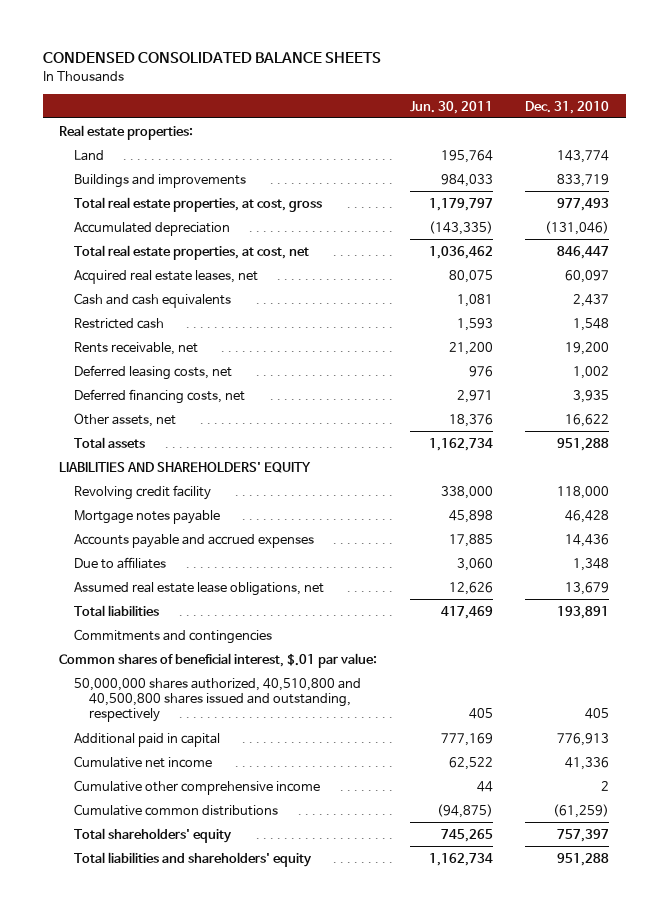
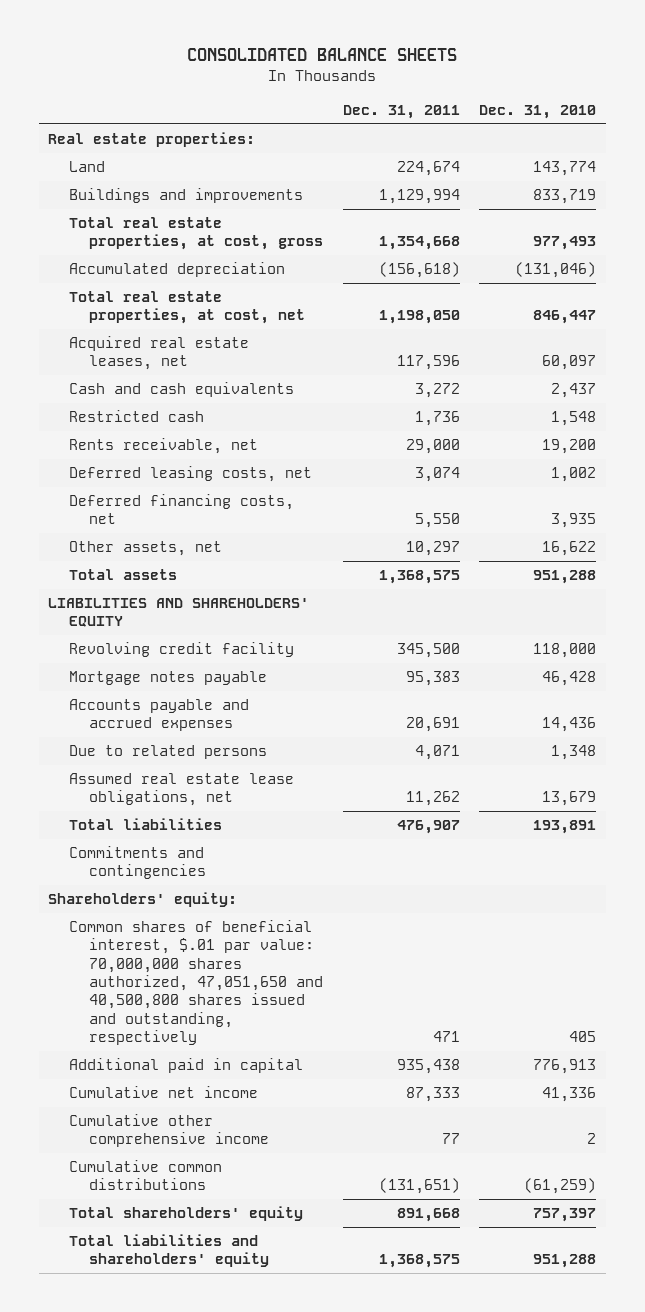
- CONDENSED CONSOLIDATED BALANCE SHEETS
+ CONSOLIDATED BALANCE SHEETS
- | Jun. 30, 2011 | Dec. 31, 2010
+ | Dec. 31, 2011 | Dec. 31, 2010
- Due to affiliates | 3,060 | 1,348
+ Due to related persons | 4,071 | 1,348
- Common shares of beneficial interest, $.01 par value:
- 50,000,000 shares authorized, 40,510,800 and 40,500,800 shares issued and outstanding, respectively | 405 | 405
+ Shareholders' equity:
+ Common shares of beneficial interest, $.01 par value: 70,000,000 shares authorized, 47,051,650 and 40,500,800 shares issued and outstanding, respectively | 471 | 405

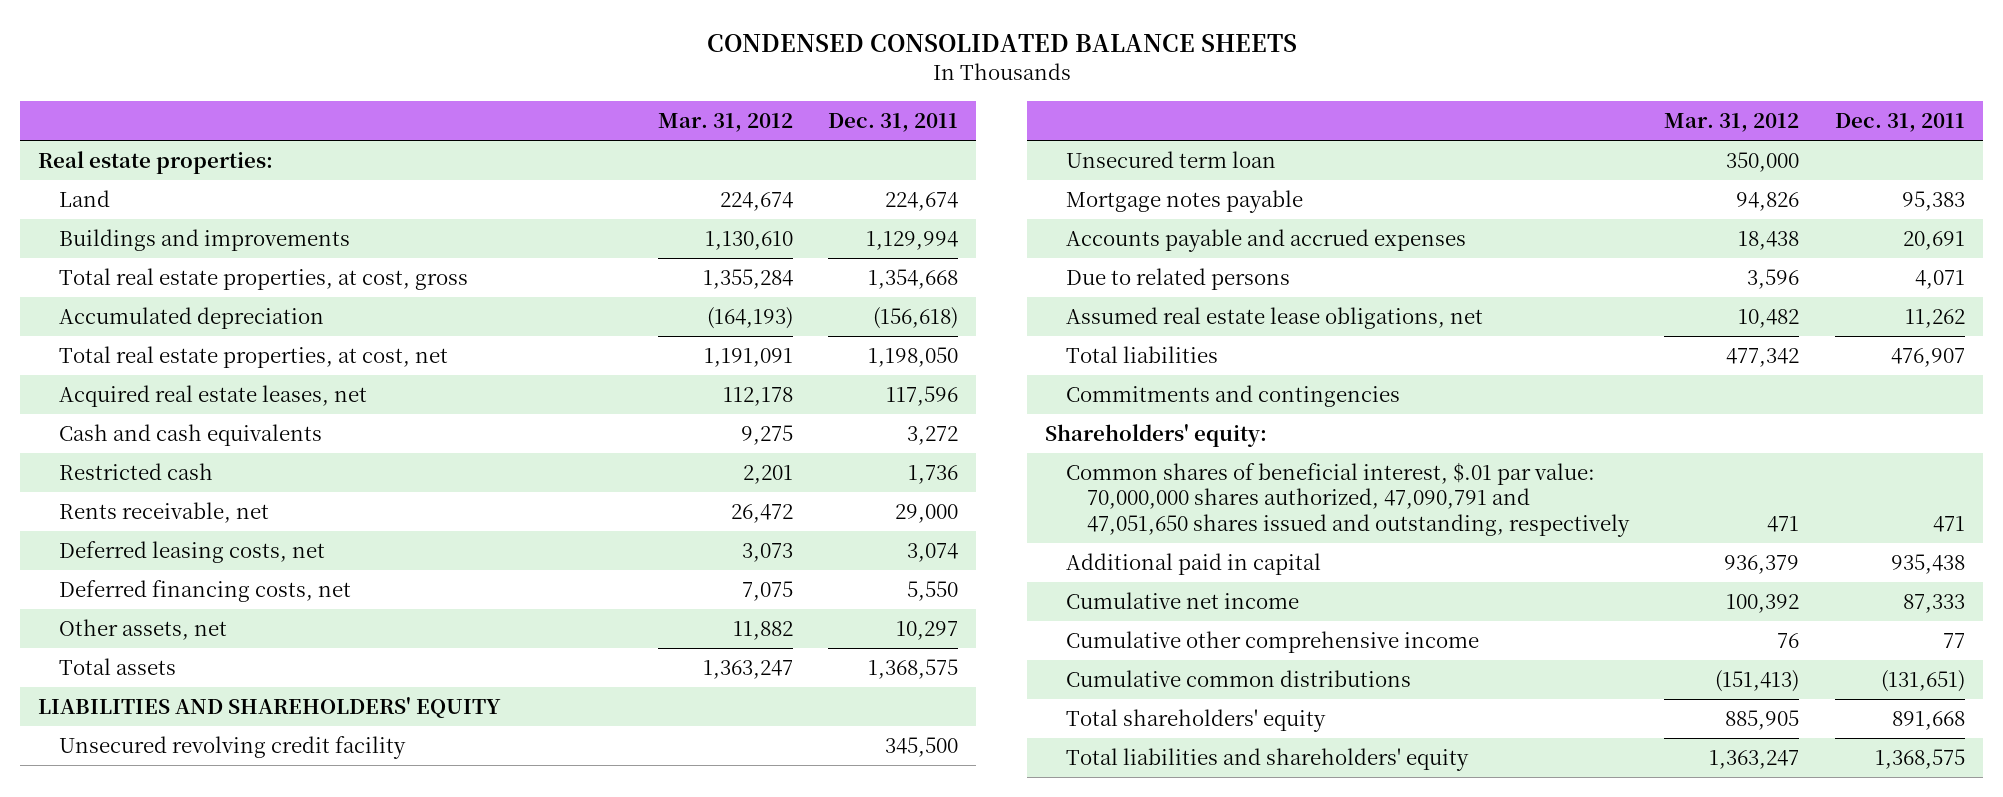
- CONSOLIDATED BALANCE SHEETS
+ CONDENSED CONSOLIDATED BALANCE SHEETS
- | Dec. 31, 2011 | Dec. 31, 2010
+ | Mar. 31, 2012 | Dec. 31, 2011
- Revolving credit facility | 345,500 | 118,000
+ Unsecured revolving credit facility | | 345,500
+ Unsecured term loan | 350,000 |
- Common shares of beneficial interest, $.01 par value: 70,000,000 shares authorized, 47,051,650 and 40,500,800 shares issued and outstanding, respectively | 471 | 405
+ Common shares of beneficial interest, $.01 par value: 70,000,000 shares authorized, 47,090,791 and 47,051,650 shares issued and outstanding, respectively | 471 | 471

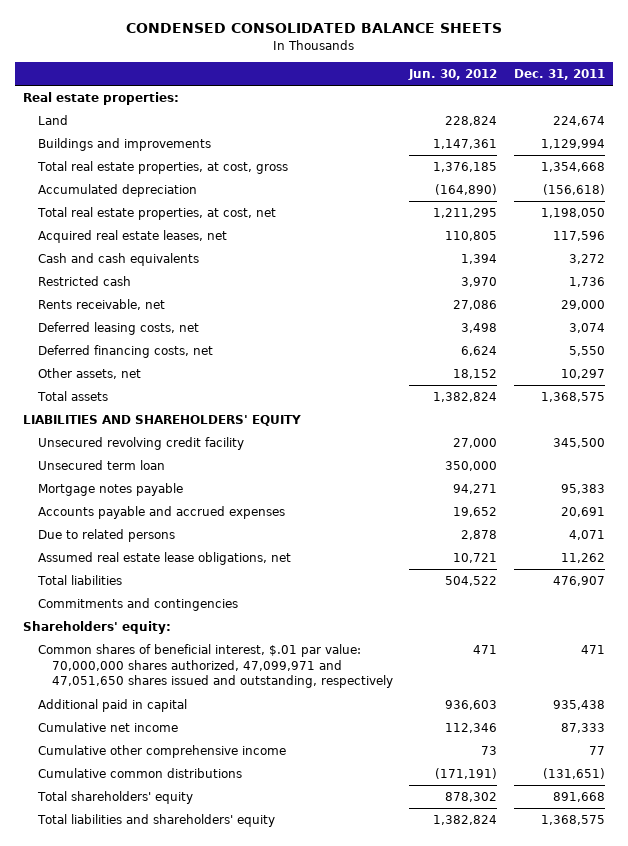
- | Mar. 31, 2012 | Dec. 31, 2011
+ | Jun. 30, 2012 | Dec. 31, 2011
- Common shares of beneficial interest, $.01 par value: 70,000,000 shares authorized, 47,090,791 and 47,051,650 shares issued and outstanding, respectively | 471 | 471
+ Common shares of beneficial interest, $.01 par value: 70,000,000 shares authorized, 47,099,971 and 47,051,650 shares issued and outstanding, respectively | 471 | 471

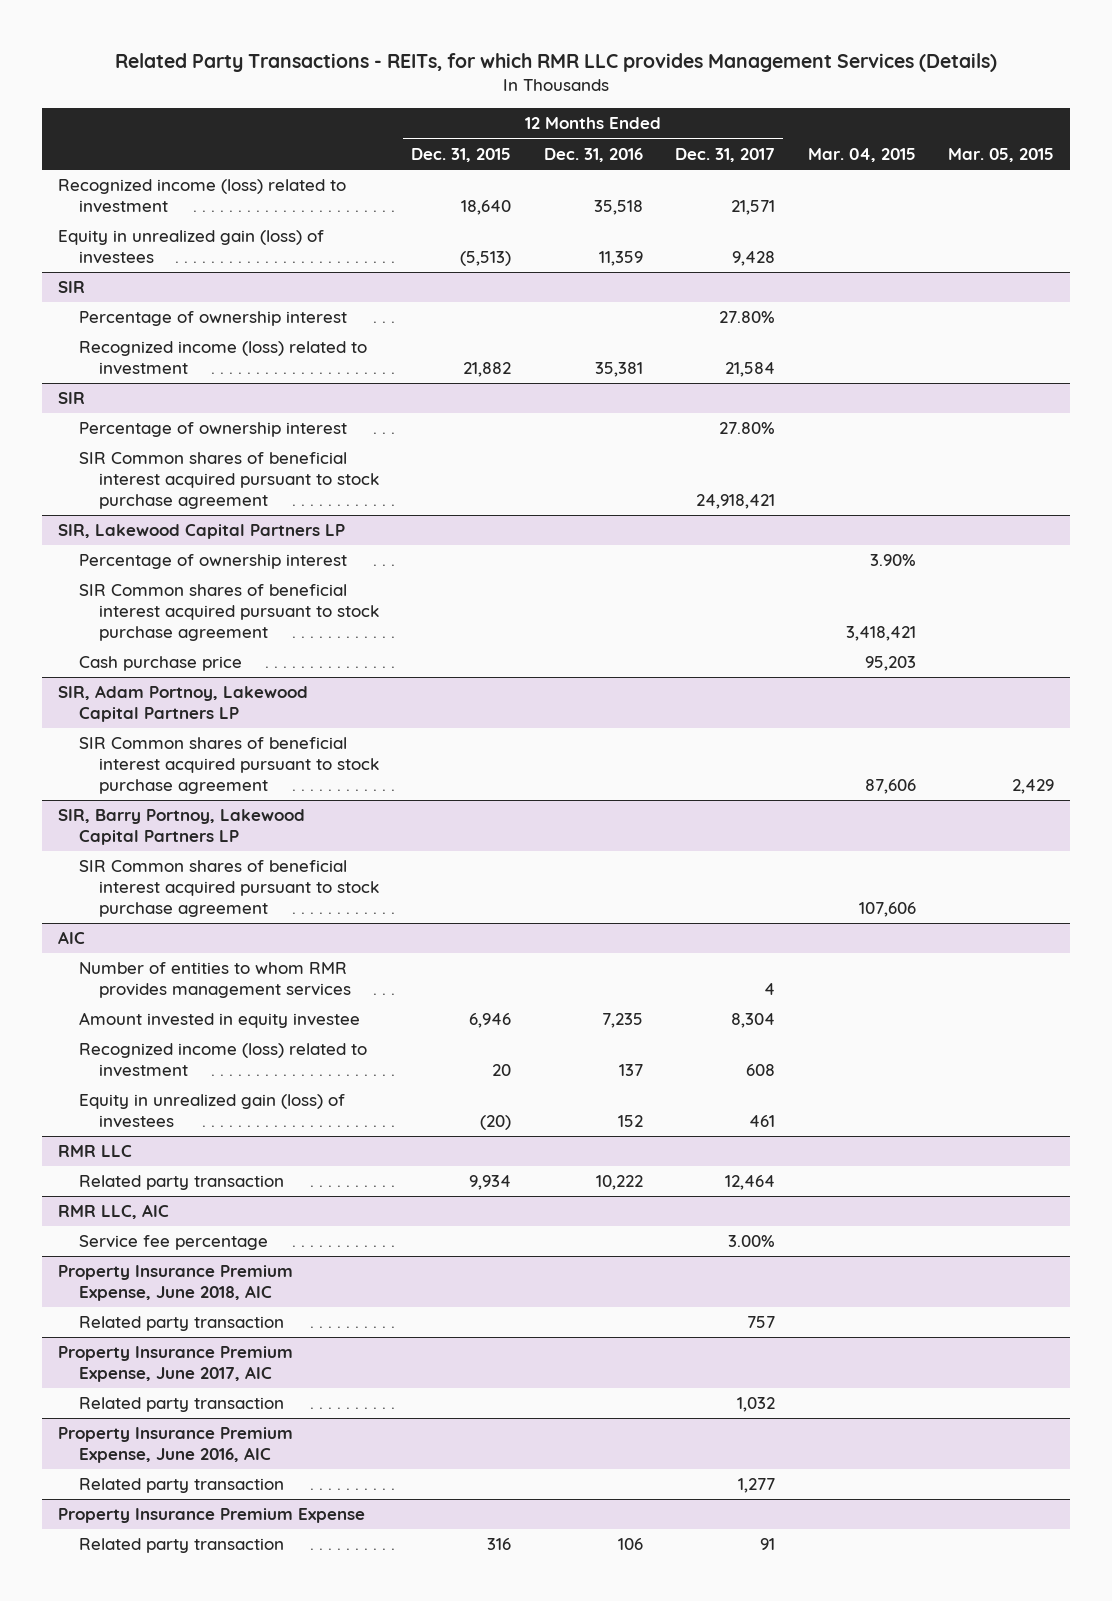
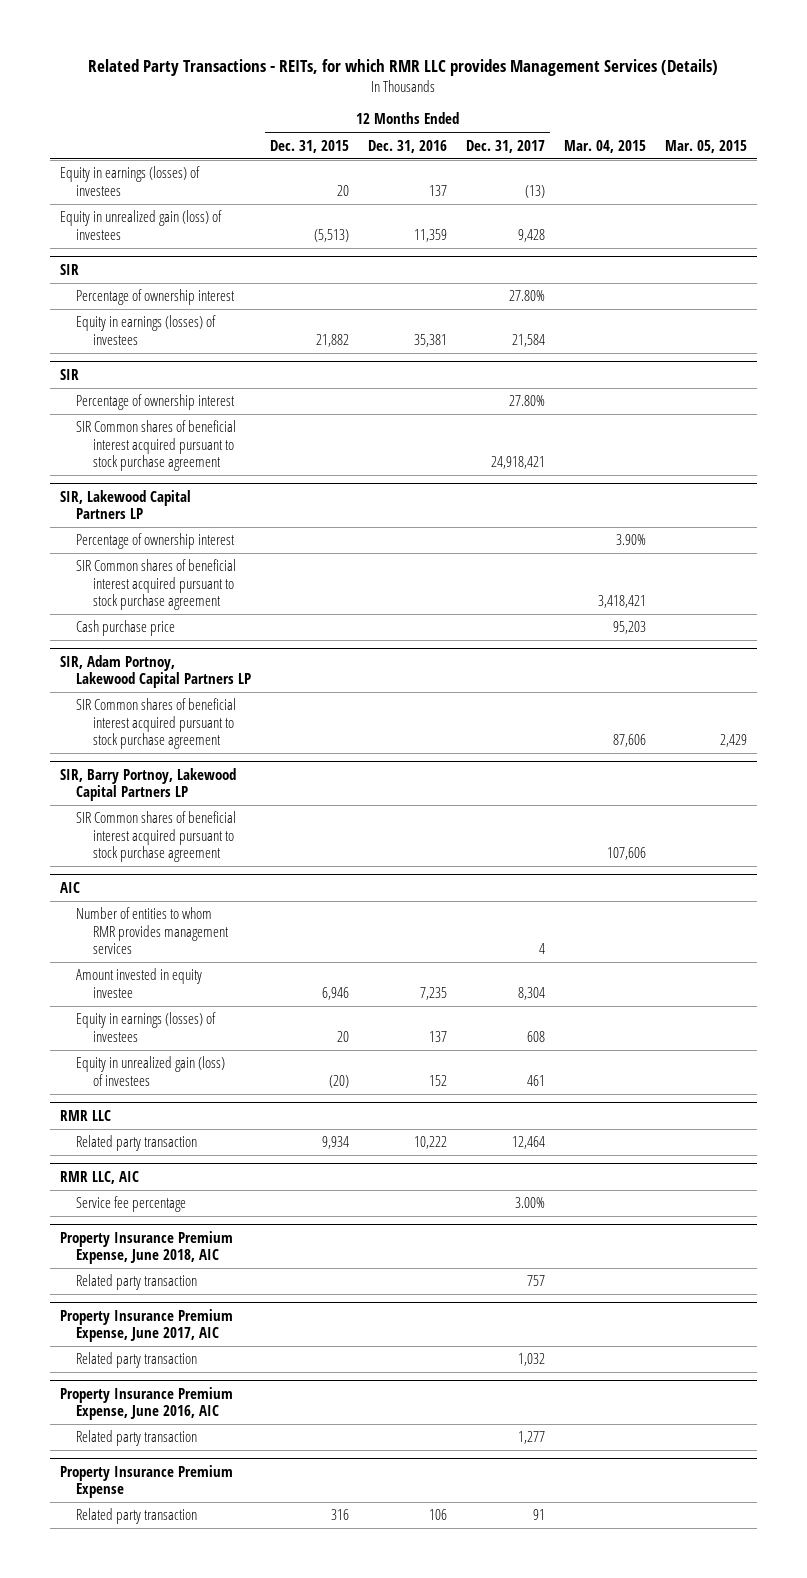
- Recognized income (loss) related to investment | 18,640 | 35,518 | 21,571 | |
+ Equity in earnings (losses) of investees | 20 | 137 | (13) | |
@ SIR
- Recognized income (loss) related to investment | 21,882 | 35,381 | 21,584 | |
+ Equity in earnings (losses) of investees | 21,882 | 35,381 | 21,584 | |
@ AIC
- Recognized income (loss) related to investment | 20 | 137 | 608 | |
+ Equity in earnings (losses) of investees | 20 | 137 | 608 | |

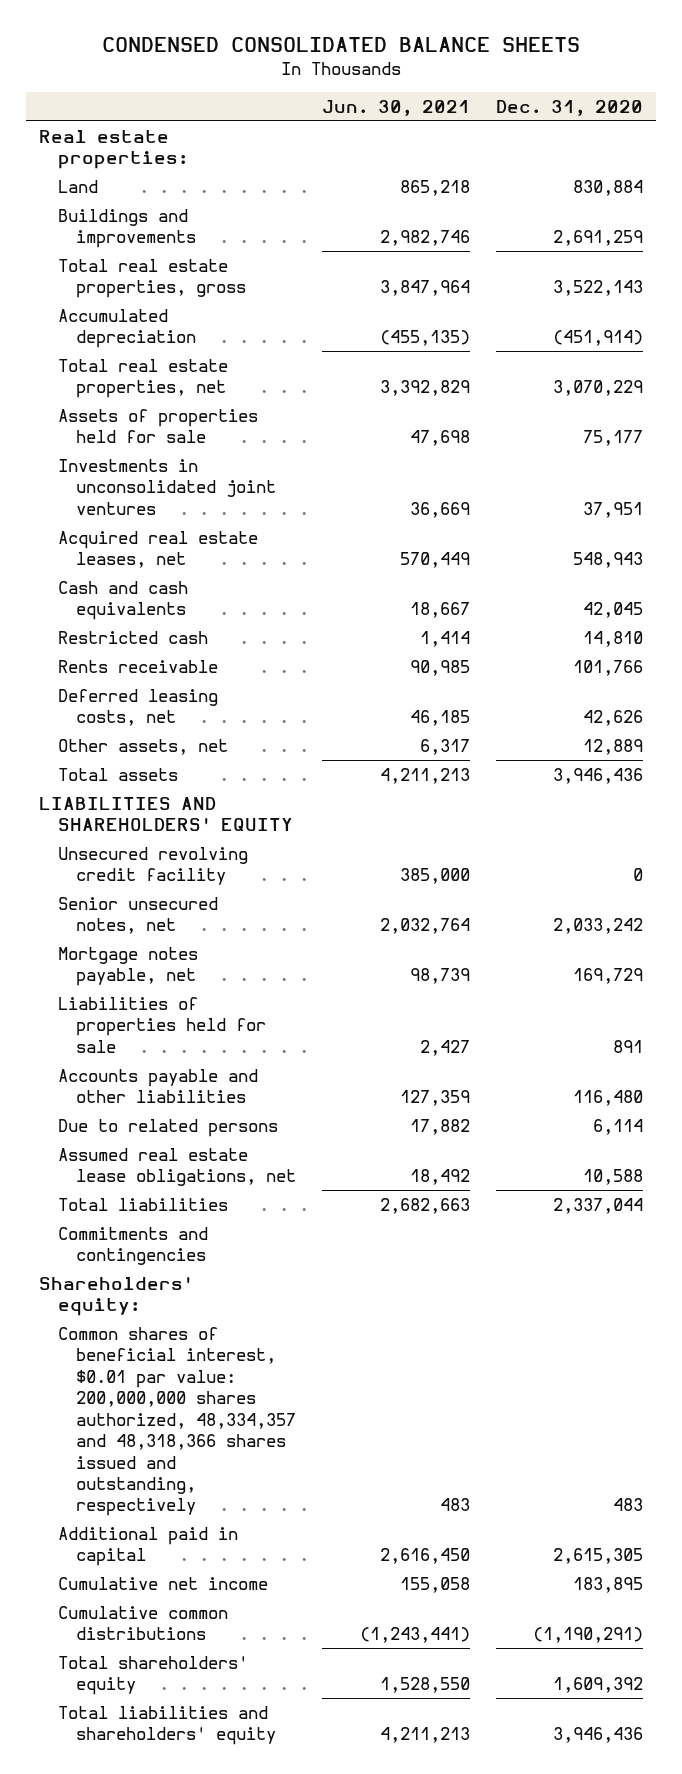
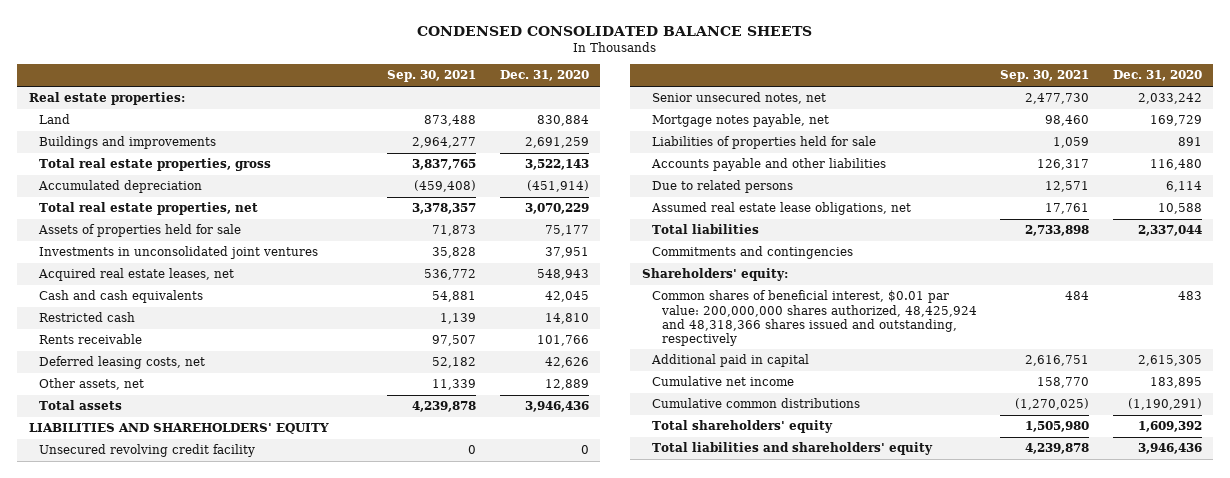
- | Jun. 30, 2021 | Dec. 31, 2020
+ | Sep. 30, 2021 | Dec. 31, 2020
- Common shares of beneficial interest, $0.01 par value: 200,000,000 shares authorized, 48,334,357 and 48,318,366 shares issued and outstanding, respectively | 483 | 483
+ Common shares of beneficial interest, $0.01 par value: 200,000,000 shares authorized, 48,425,924 and 48,318,366 shares issued and outstanding, respectively | 484 | 483

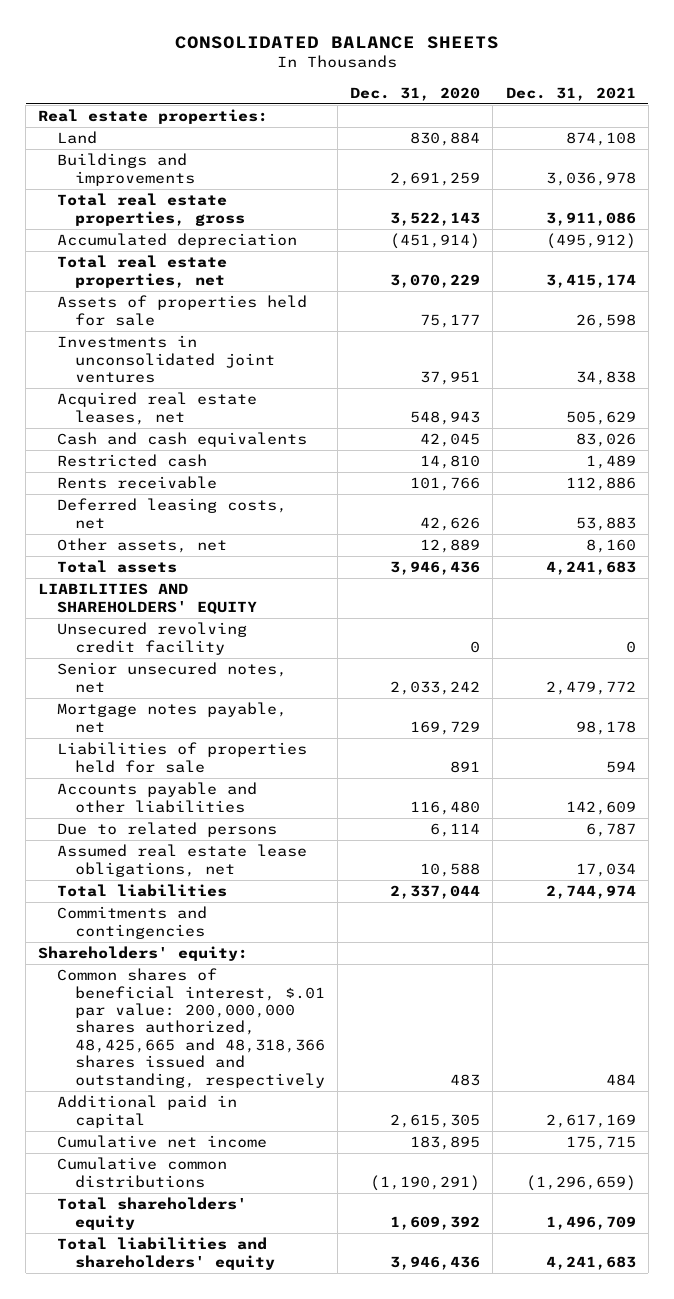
- CONDENSED CONSOLIDATED BALANCE SHEETS
+ CONSOLIDATED BALANCE SHEETS
- | Sep. 30, 2021 | Dec. 31, 2020
+ | Dec. 31, 2020 | Dec. 31, 2021
- Common shares of beneficial interest, $0.01 par value: 200,000,000 shares authorized, 48,425,924 and 48,318,366 shares issued and outstanding, respectively | 484 | 483
+ Common shares of beneficial interest, $.01 par value: 200,000,000 shares authorized, 48,425,665 and 48,318,366 shares issued and outstanding, respectively | 483 | 484

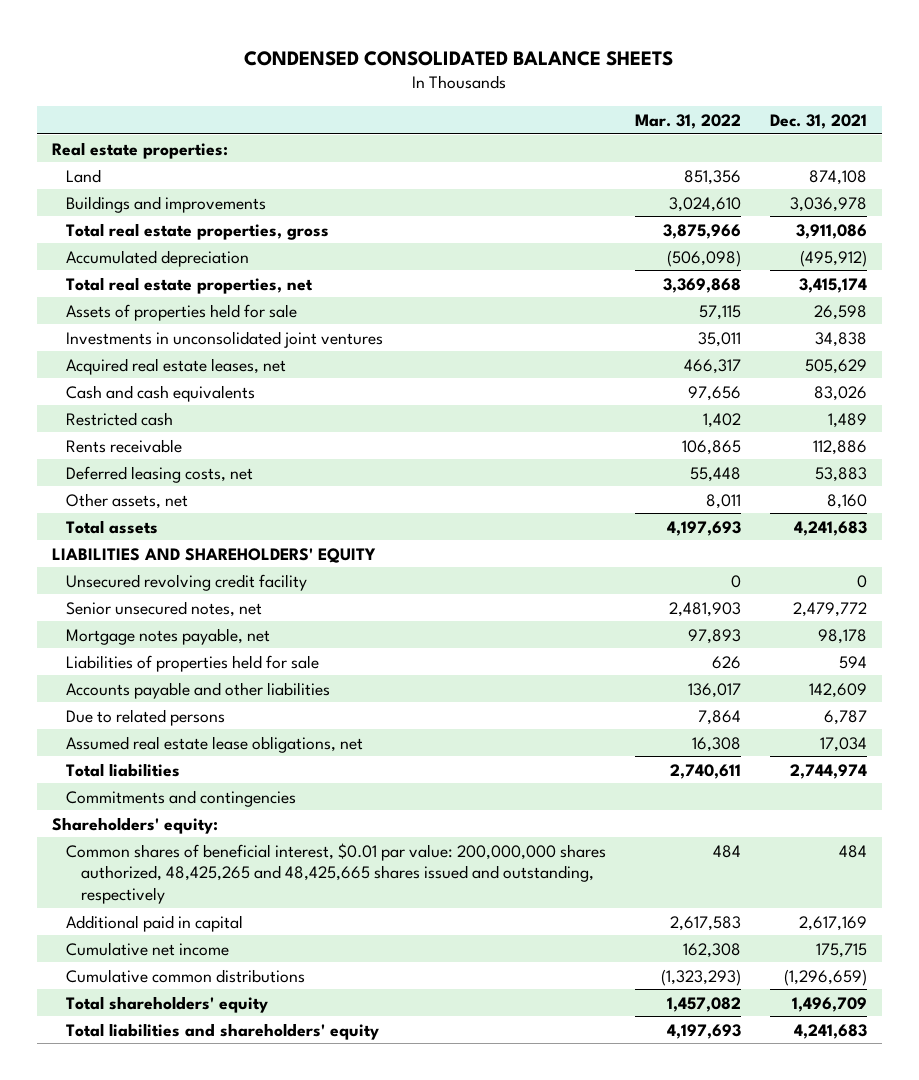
- CONSOLIDATED BALANCE SHEETS
+ CONDENSED CONSOLIDATED BALANCE SHEETS
- | Dec. 31, 2020 | Dec. 31, 2021
+ | Mar. 31, 2022 | Dec. 31, 2021
- Common shares of beneficial interest, $.01 par value: 200,000,000 shares authorized, 48,425,665 and 48,318,366 shares issued and outstanding, respectively | 483 | 484
+ Common shares of beneficial interest, $0.01 par value: 200,000,000 shares authorized, 48,425,265 and 48,425,665 shares issued and outstanding, respectively | 484 | 484

